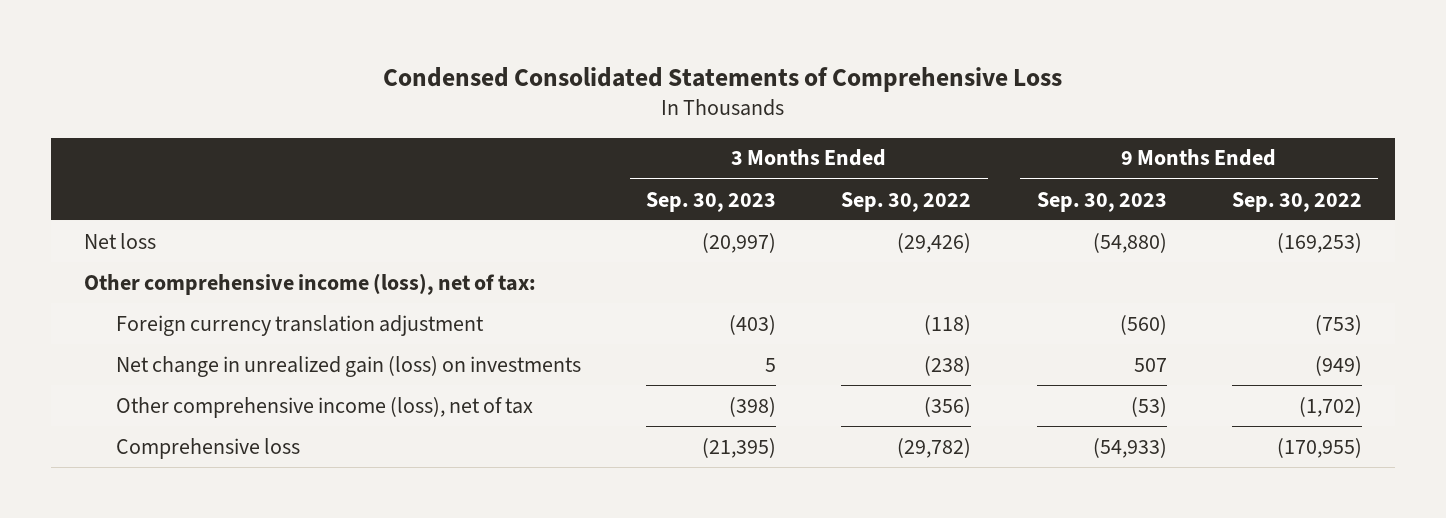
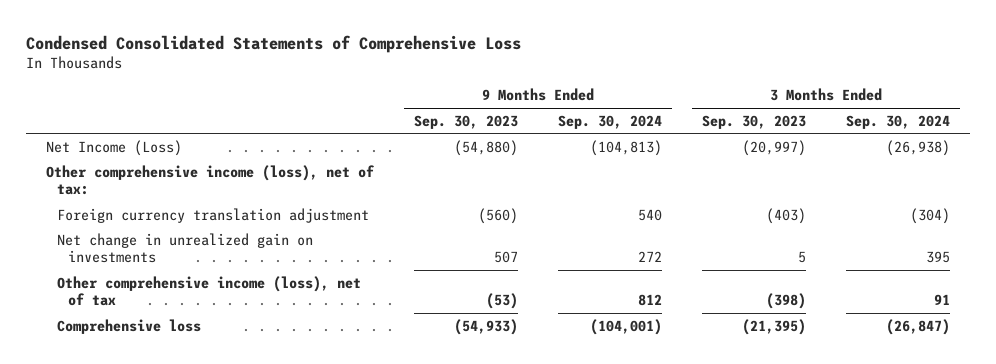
- | 3 Months Ended Sep. 30, 2023 | 3 Months Ended Sep. 30, 2022 | 9 Months Ended Sep. 30, 2023 | 9 Months Ended Sep. 30, 2022
+ | 9 Months Ended Sep. 30, 2023 | 9 Months Ended Sep. 30, 2024 | 3 Months Ended Sep. 30, 2023 | 3 Months Ended Sep. 30, 2024
- Net loss | (20,997) | (29,426) | (54,880) | (169,253)
+ Net Income (Loss) | (54,880) | (104,813) | (20,997) | (26,938)
- Net change in unrealized gain (loss) on investments | 5 | (238) | 507 | (949)
+ Net change in unrealized gain on investments | 507 | 272 | 5 | 395

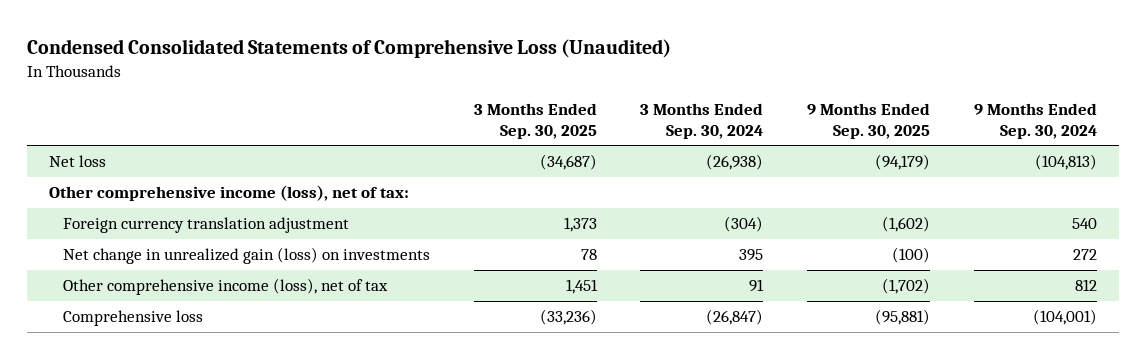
- Condensed Consolidated Statements of Comprehensive Loss
+ Condensed Consolidated Statements of Comprehensive Loss (Unaudited)
- | 9 Months Ended Sep. 30, 2023 | 9 Months Ended Sep. 30, 2024 | 3 Months Ended Sep. 30, 2023 | 3 Months Ended Sep. 30, 2024
+ | 3 Months Ended Sep. 30, 2025 | 3 Months Ended Sep. 30, 2024 | 9 Months Ended Sep. 30, 2025 | 9 Months Ended Sep. 30, 2024
- Net Income (Loss) | (54,880) | (104,813) | (20,997) | (26,938)
+ Net loss | (34,687) | (26,938) | (94,179) | (104,813)
- Net change in unrealized gain on investments | 507 | 272 | 5 | 395
+ Net change in unrealized gain (loss) on investments | 78 | 395 | (100) | 272

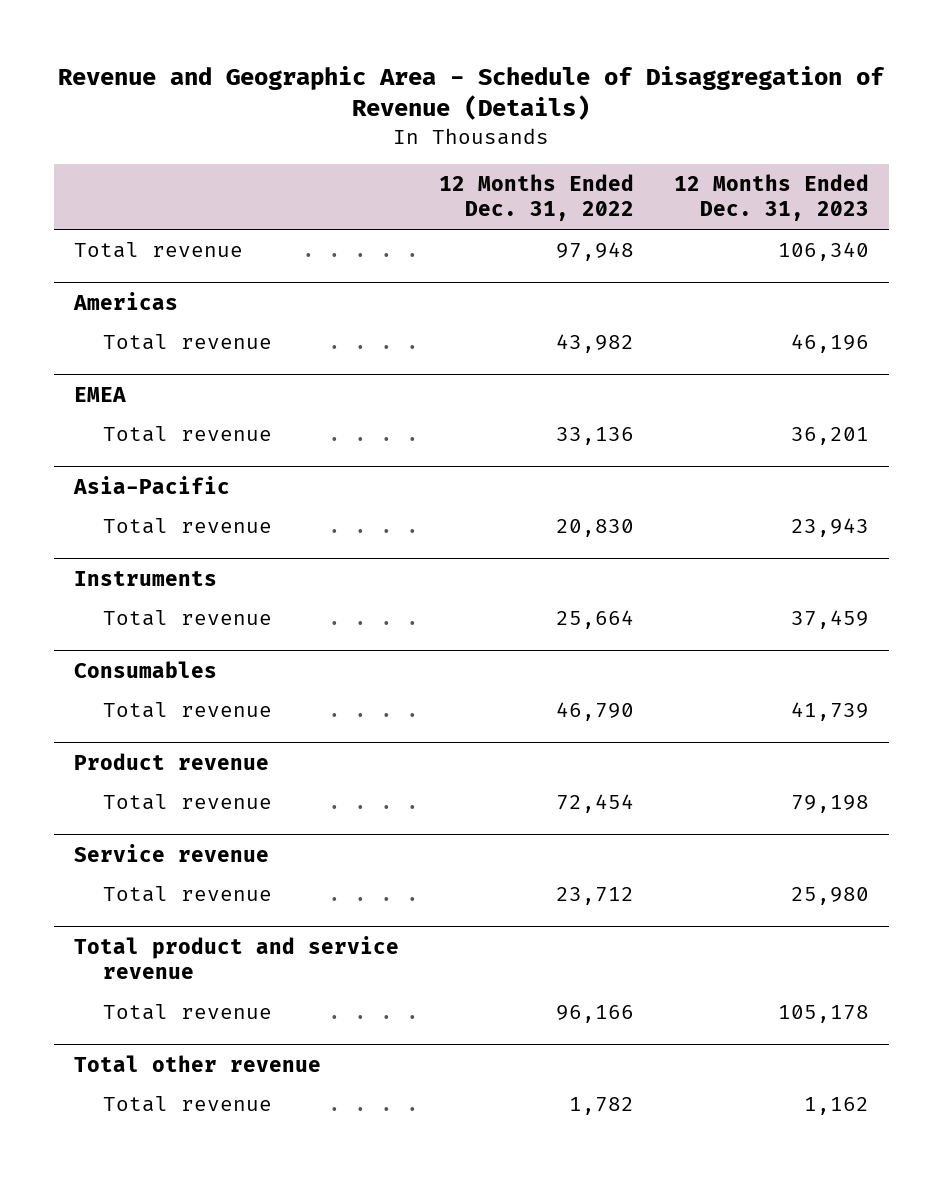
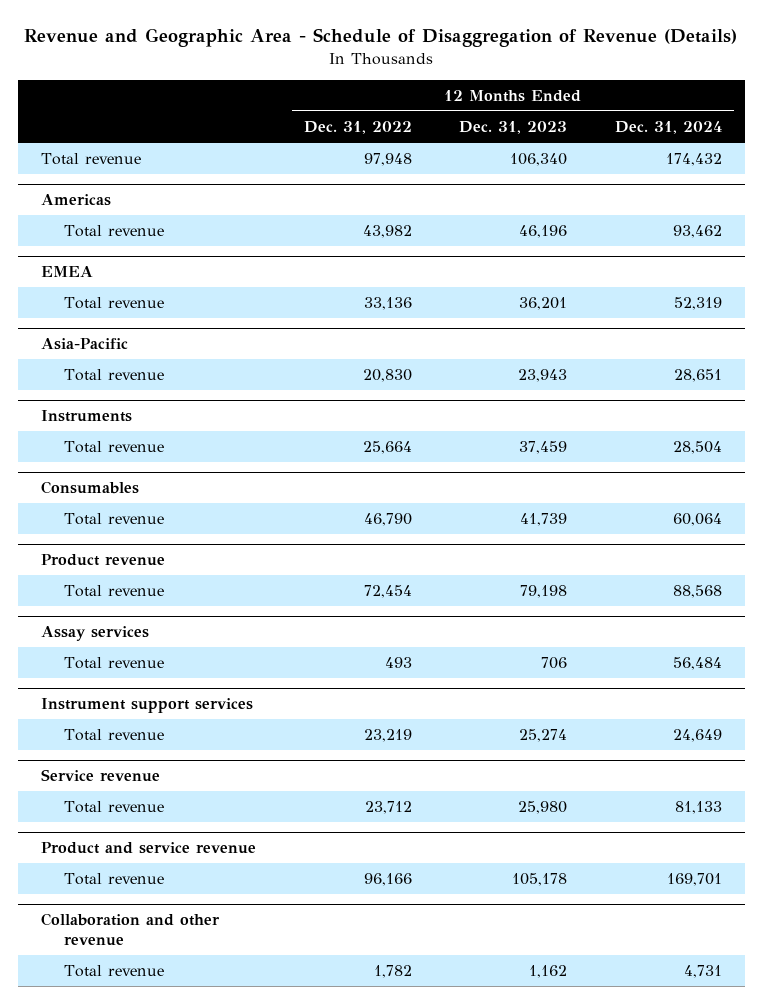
- | 12 Months Ended Dec. 31, 2022 | 12 Months Ended Dec. 31, 2023
+ | 12 Months Ended Dec. 31, 2022 | 12 Months Ended Dec. 31, 2023 | 12 Months Ended Dec. 31, 2024
+ Assay services
+ Total revenue | 493 | 706 | 56,484
+ Instrument support services
+ Total revenue | 23,219 | 25,274 | 24,649
- Total product and service revenue
+ Product and service revenue
- Total other revenue
+ Collaboration and other revenue

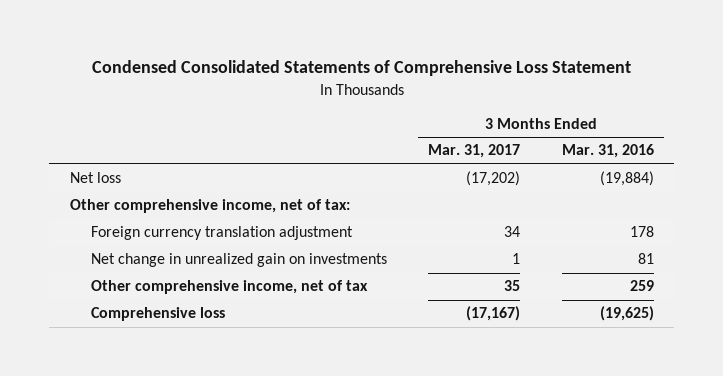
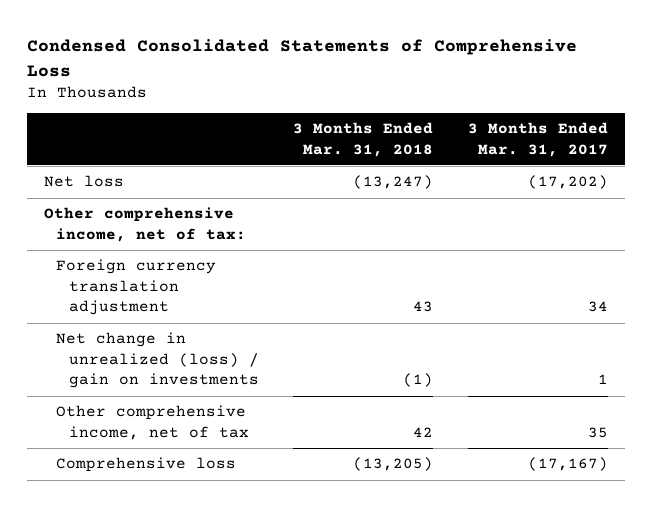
- Condensed Consolidated Statements of Comprehensive Loss Statement
+ Condensed Consolidated Statements of Comprehensive Loss
- | 3 Months Ended Mar. 31, 2017 | 3 Months Ended Mar. 31, 2016
+ | 3 Months Ended Mar. 31, 2018 | 3 Months Ended Mar. 31, 2017
- Net change in unrealized gain on investments | 1 | 81
+ Net change in unrealized (loss) / gain on investments | (1) | 1

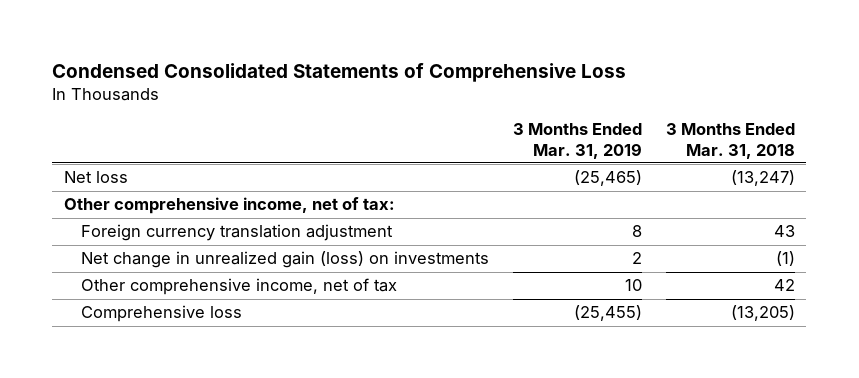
- | 3 Months Ended Mar. 31, 2018 | 3 Months Ended Mar. 31, 2017
+ | 3 Months Ended Mar. 31, 2019 | 3 Months Ended Mar. 31, 2018
- Net change in unrealized (loss) / gain on investments | (1) | 1
+ Net change in unrealized gain (loss) on investments | 2 | (1)

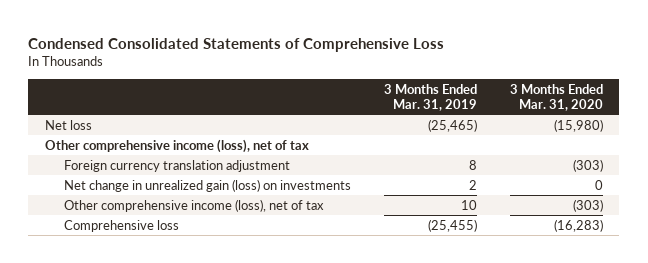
- | 3 Months Ended Mar. 31, 2019 | 3 Months Ended Mar. 31, 2018
+ | 3 Months Ended Mar. 31, 2019 | 3 Months Ended Mar. 31, 2020
- Other comprehensive income, net of tax:
+ Other comprehensive income (loss), net of tax
- Other comprehensive income, net of tax | 10 | 42
+ Other comprehensive income (loss), net of tax | 10 | (303)

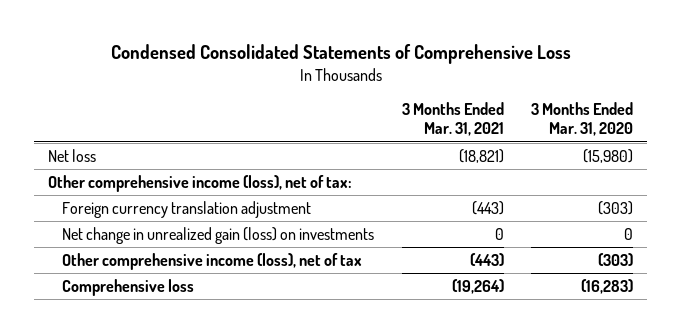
- | 3 Months Ended Mar. 31, 2019 | 3 Months Ended Mar. 31, 2020
+ | 3 Months Ended Mar. 31, 2021 | 3 Months Ended Mar. 31, 2020
- Other comprehensive income (loss), net of tax
+ Other comprehensive income (loss), net of tax:

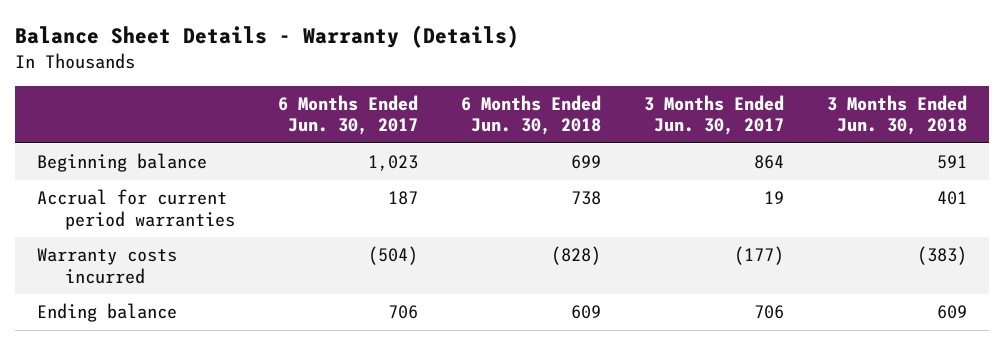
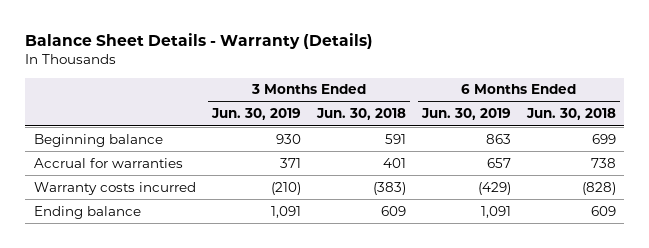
- | 6 Months Ended Jun. 30, 2017 | 6 Months Ended Jun. 30, 2018 | 3 Months Ended Jun. 30, 2017 | 3 Months Ended Jun. 30, 2018
+ | 3 Months Ended Jun. 30, 2019 | 3 Months Ended Jun. 30, 2018 | 6 Months Ended Jun. 30, 2019 | 6 Months Ended Jun. 30, 2018
- Accrual for current period warranties | 187 | 738 | 19 | 401
+ Accrual for warranties | 371 | 401 | 657 | 738

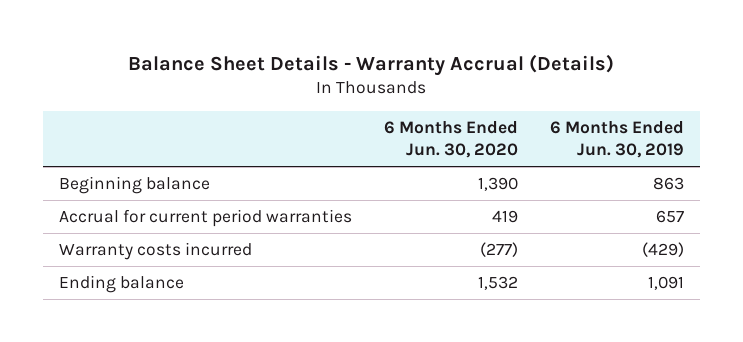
- Balance Sheet Details - Warranty (Details)
+ Balance Sheet Details - Warranty Accrual (Details)
- | 3 Months Ended Jun. 30, 2019 | 3 Months Ended Jun. 30, 2018 | 6 Months Ended Jun. 30, 2019 | 6 Months Ended Jun. 30, 2018
+ | 6 Months Ended Jun. 30, 2020 | 6 Months Ended Jun. 30, 2019
- Accrual for warranties | 371 | 401 | 657 | 738
+ Accrual for current period warranties | 419 | 657

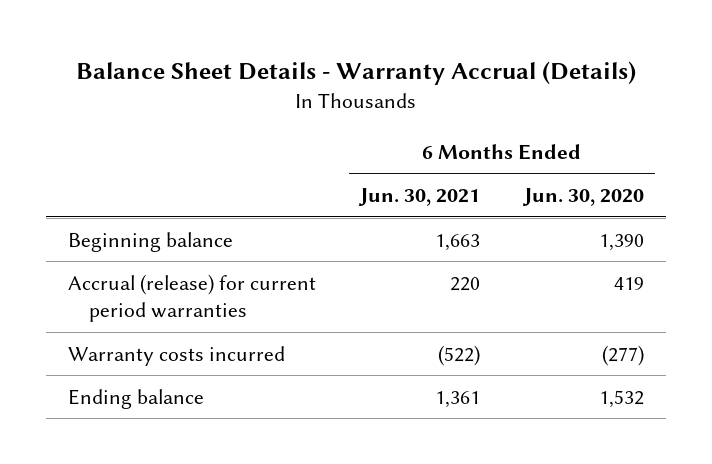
- | 6 Months Ended Jun. 30, 2020 | 6 Months Ended Jun. 30, 2019
+ | 6 Months Ended Jun. 30, 2021 | 6 Months Ended Jun. 30, 2020
- Accrual for current period warranties | 419 | 657
+ Accrual (release) for current period warranties | 220 | 419

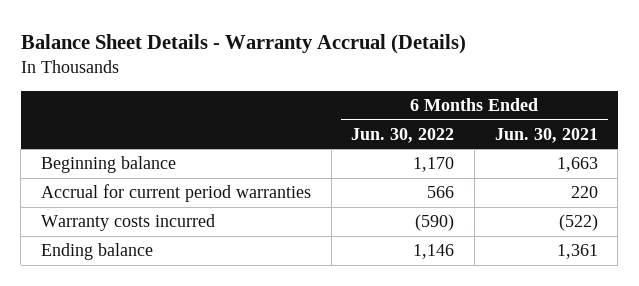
- | 6 Months Ended Jun. 30, 2021 | 6 Months Ended Jun. 30, 2020
+ | 6 Months Ended Jun. 30, 2022 | 6 Months Ended Jun. 30, 2021
- Accrual (release) for current period warranties | 220 | 419
+ Accrual for current period warranties | 566 | 220

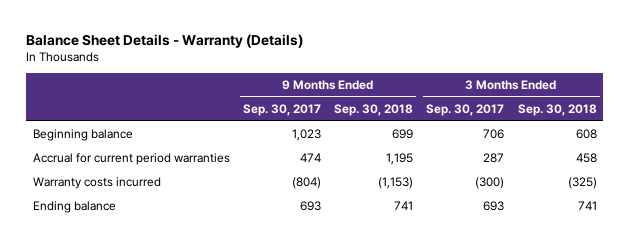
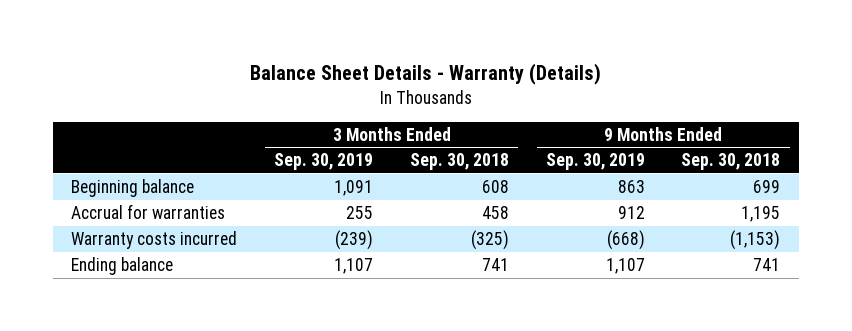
- | 9 Months Ended Sep. 30, 2017 | 9 Months Ended Sep. 30, 2018 | 3 Months Ended Sep. 30, 2017 | 3 Months Ended Sep. 30, 2018
+ | 3 Months Ended Sep. 30, 2019 | 3 Months Ended Sep. 30, 2018 | 9 Months Ended Sep. 30, 2019 | 9 Months Ended Sep. 30, 2018
- Accrual for current period warranties | 474 | 1,195 | 287 | 458
+ Accrual for warranties | 255 | 458 | 912 | 1,195

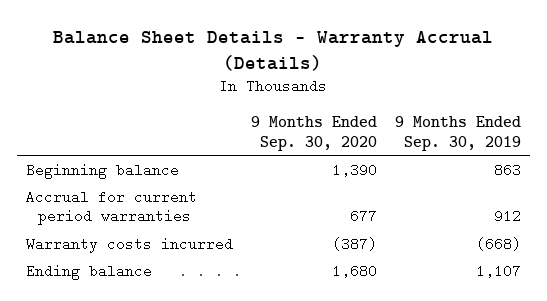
- Balance Sheet Details - Warranty (Details)
+ Balance Sheet Details - Warranty Accrual (Details)
- | 3 Months Ended Sep. 30, 2019 | 3 Months Ended Sep. 30, 2018 | 9 Months Ended Sep. 30, 2019 | 9 Months Ended Sep. 30, 2018
+ | 9 Months Ended Sep. 30, 2020 | 9 Months Ended Sep. 30, 2019
- Accrual for warranties | 255 | 458 | 912 | 1,195
+ Accrual for current period warranties | 677 | 912

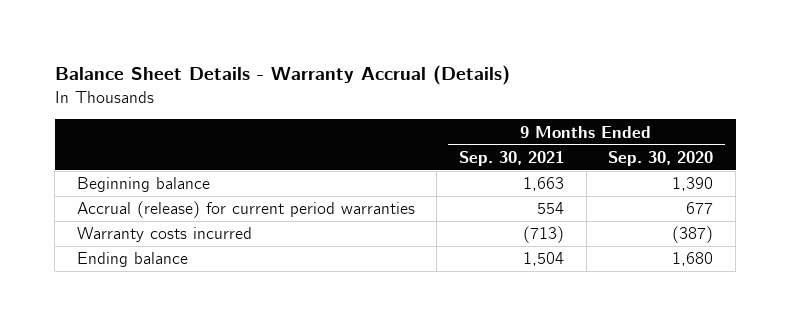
- | 9 Months Ended Sep. 30, 2020 | 9 Months Ended Sep. 30, 2019
+ | 9 Months Ended Sep. 30, 2021 | 9 Months Ended Sep. 30, 2020
- Accrual for current period warranties | 677 | 912
+ Accrual (release) for current period warranties | 554 | 677

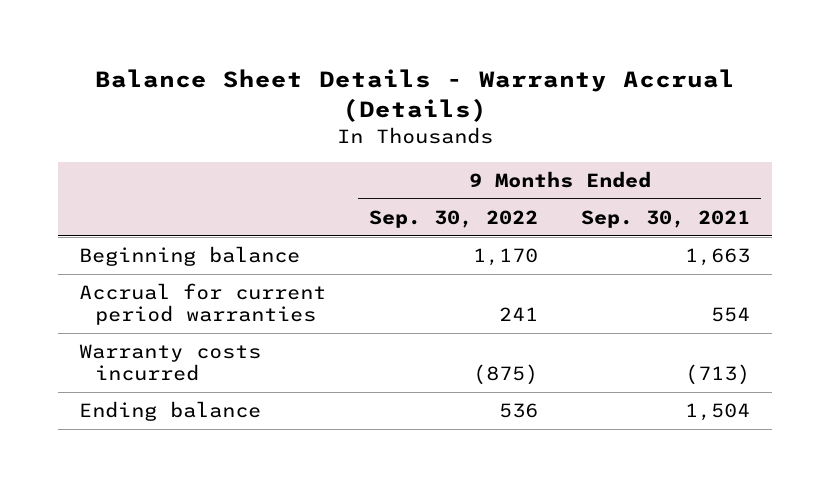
- | 9 Months Ended Sep. 30, 2021 | 9 Months Ended Sep. 30, 2020
+ | 9 Months Ended Sep. 30, 2022 | 9 Months Ended Sep. 30, 2021
- Accrual (release) for current period warranties | 554 | 677
+ Accrual for current period warranties | 241 | 554

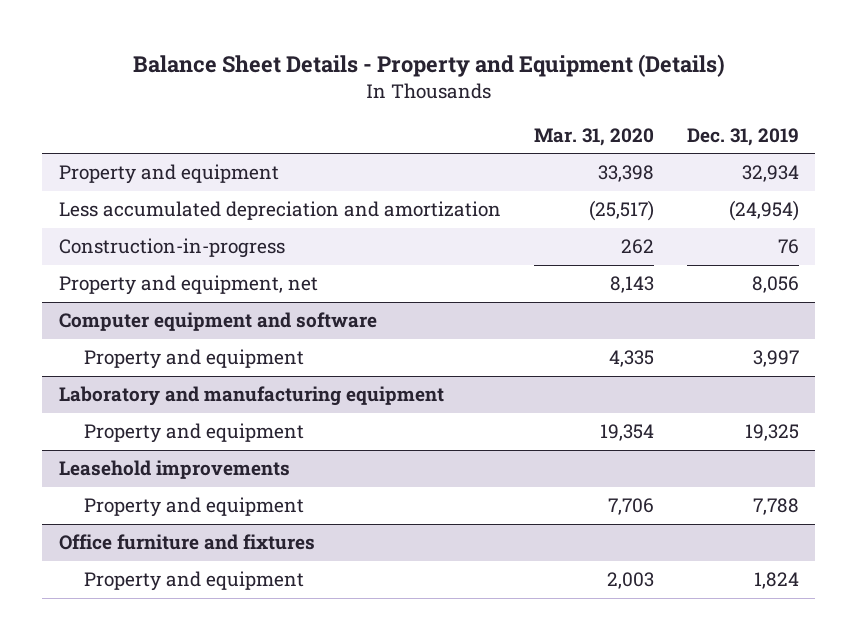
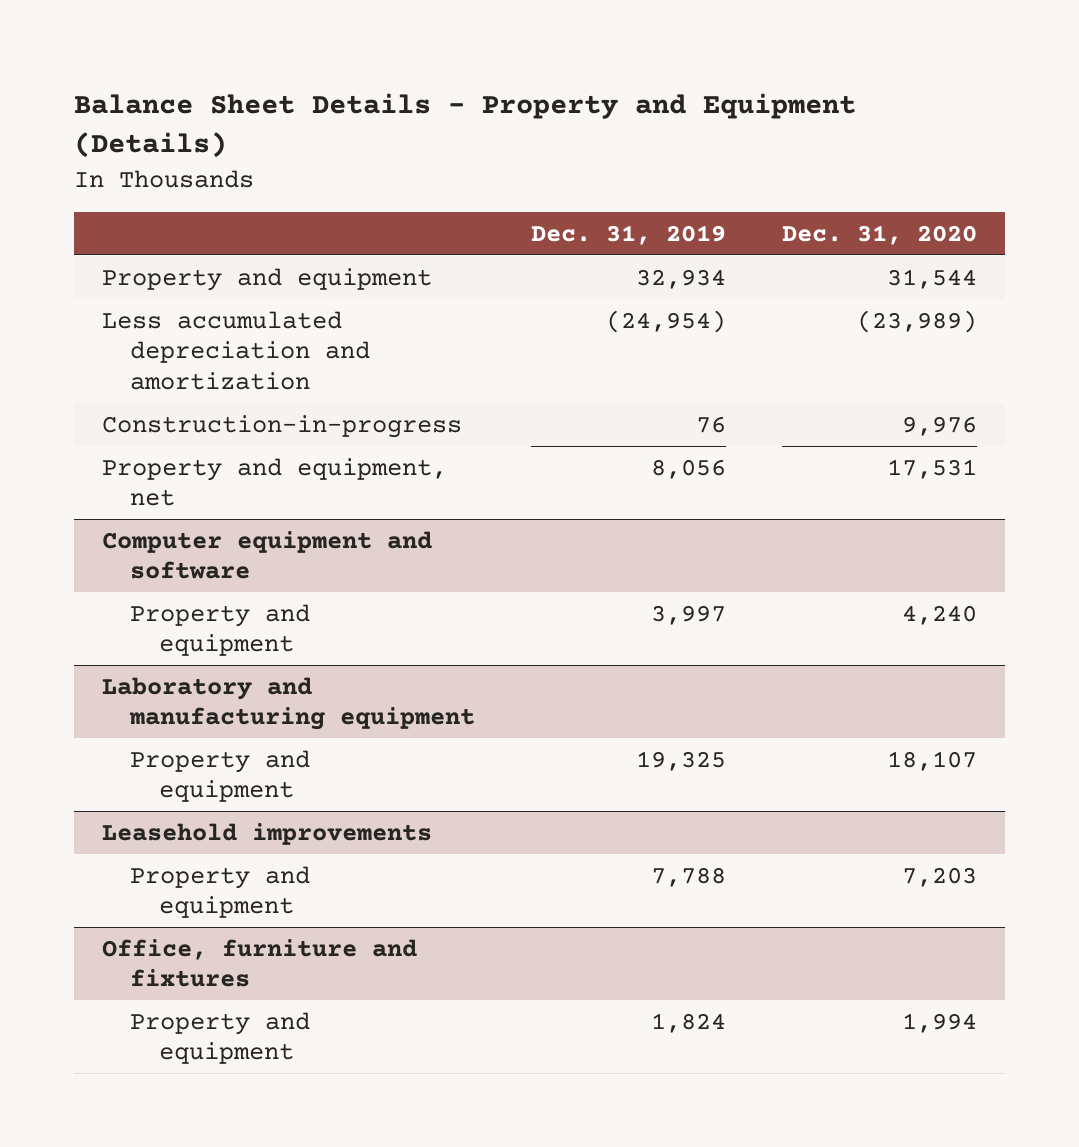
- | Mar. 31, 2020 | Dec. 31, 2019
+ | Dec. 31, 2019 | Dec. 31, 2020
- Office furniture and fixtures
+ Office, furniture and fixtures

